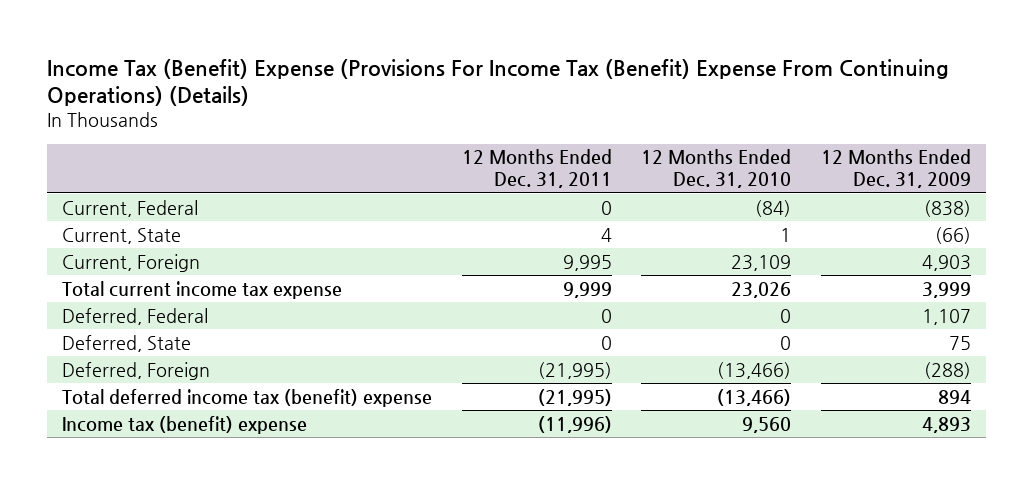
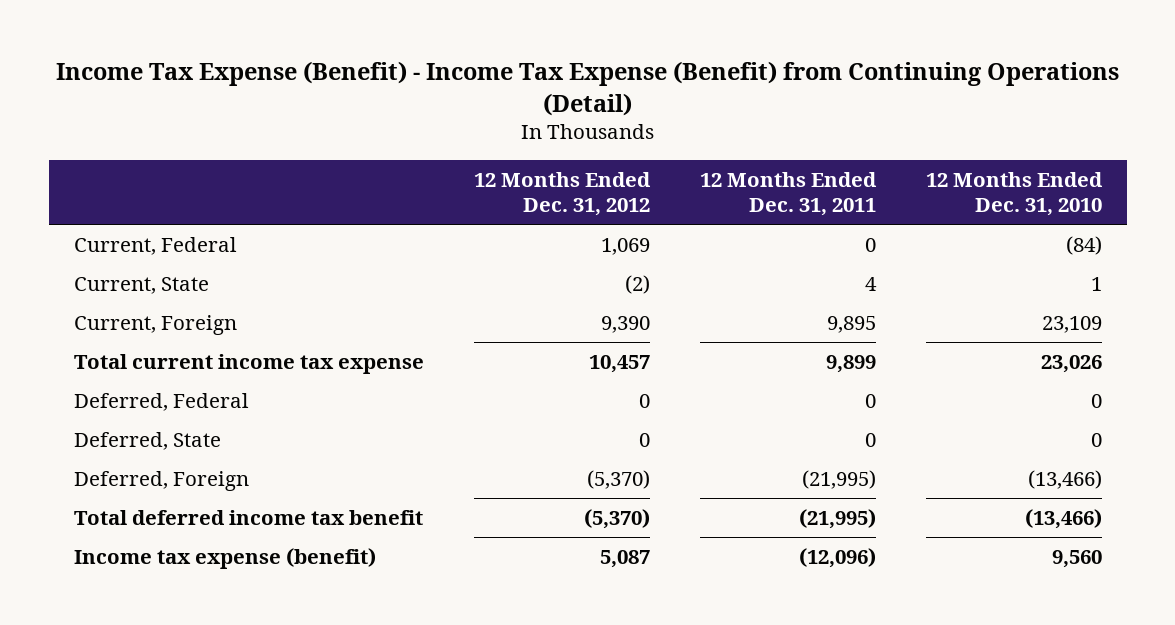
- Income Tax (Benefit) Expense (Provisions For Income Tax (Benefit) Expense From Continuing Operations) (Details)
+ Income Tax Expense (Benefit) - Income Tax Expense (Benefit) from Continuing Operations (Detail)
- | 12 Months Ended Dec. 31, 2011 | 12 Months Ended Dec. 31, 2010 | 12 Months Ended Dec. 31, 2009
+ | 12 Months Ended Dec. 31, 2012 | 12 Months Ended Dec. 31, 2011 | 12 Months Ended Dec. 31, 2010
- Current, Foreign | 9,995 | 23,109 | 4,903
- Total current income tax expense | 9,999 | 23,026 | 3,999
+ Current, Foreign | 9,390 | 9,895 | 23,109
+ Total current income tax expense | 10,457 | 9,899 | 23,026
- Total deferred income tax (benefit) expense | (21,995) | (13,466) | 894
- Income tax (benefit) expense | (11,996) | 9,560 | 4,893
+ Total deferred income tax benefit | (5,370) | (21,995) | (13,466)
+ Income tax expense (benefit) | 5,087 | (12,096) | 9,560

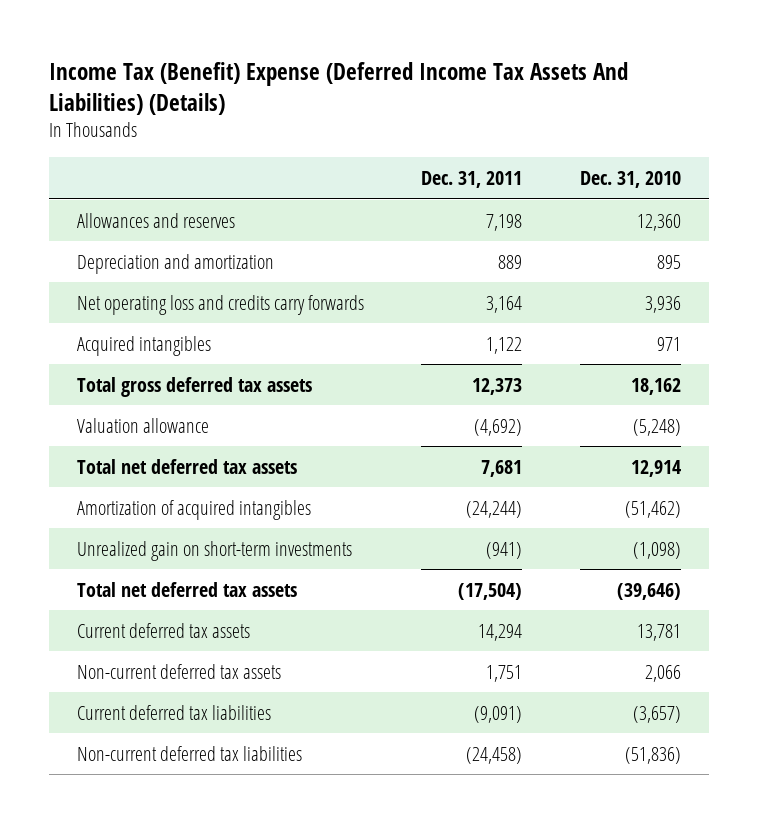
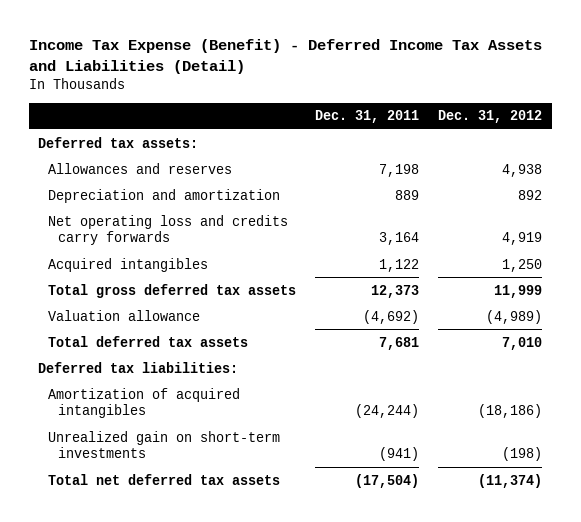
- Income Tax (Benefit) Expense (Deferred Income Tax Assets And Liabilities) (Details)
+ Income Tax Expense (Benefit) - Deferred Income Tax Assets and Liabilities (Detail)
- | Dec. 31, 2011 | Dec. 31, 2010
+ | Dec. 31, 2011 | Dec. 31, 2012
+ Deferred tax assets:
- Total net deferred tax assets | 7,681 | 12,914
+ Total deferred tax assets | 7,681 | 7,010
+ Deferred tax liabilities:
- Current deferred tax assets | 14,294 | 13,781
- Non-current deferred tax assets | 1,751 | 2,066
- Current deferred tax liabilities | (9,091) | (3,657)
- Non-current deferred tax liabilities | (24,458) | (51,836)

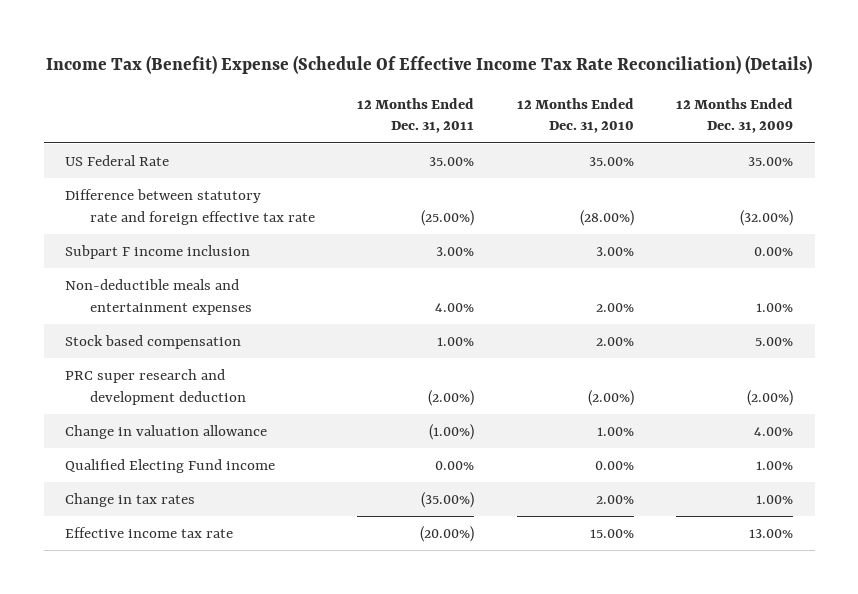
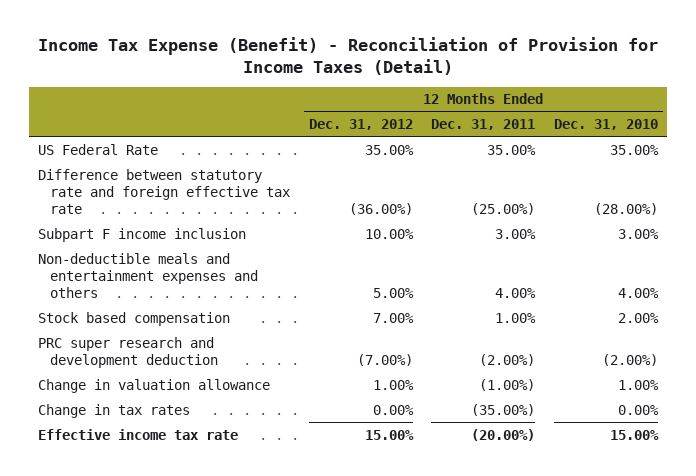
- Income Tax (Benefit) Expense (Schedule Of Effective Income Tax Rate Reconciliation) (Details)
+ Income Tax Expense (Benefit) - Reconciliation of Provision for Income Taxes (Detail)
- | 12 Months Ended Dec. 31, 2011 | 12 Months Ended Dec. 31, 2010 | 12 Months Ended Dec. 31, 2009
+ | 12 Months Ended Dec. 31, 2012 | 12 Months Ended Dec. 31, 2011 | 12 Months Ended Dec. 31, 2010
- Non-deductible meals and entertainment expenses | 4.00% | 2.00% | 1.00%
+ Non-deductible meals and entertainment expenses and others | 5.00% | 4.00% | 4.00%
- Qualified Electing Fund income | 0.00% | 0.00% | 1.00%
- Change in tax rates | (35.00%) | 2.00% | 1.00%
+ Change in tax rates | 0.00% | (35.00%) | 0.00%

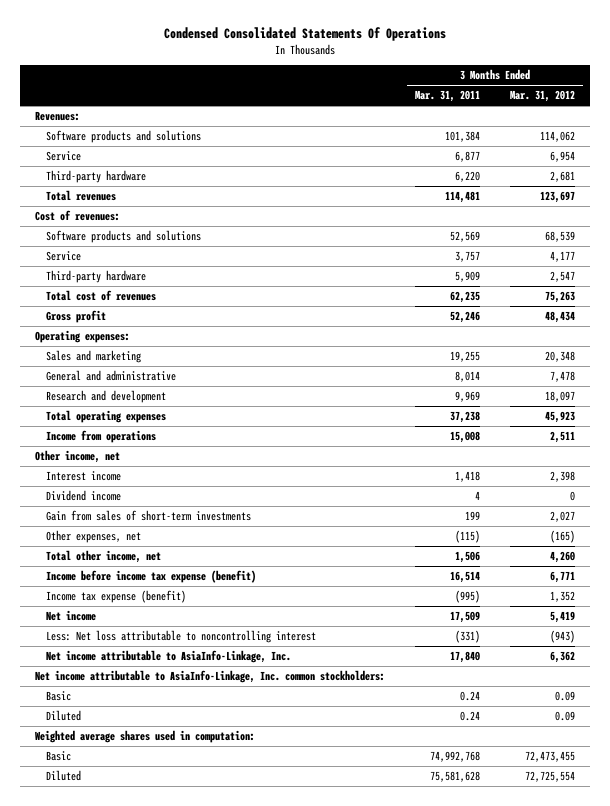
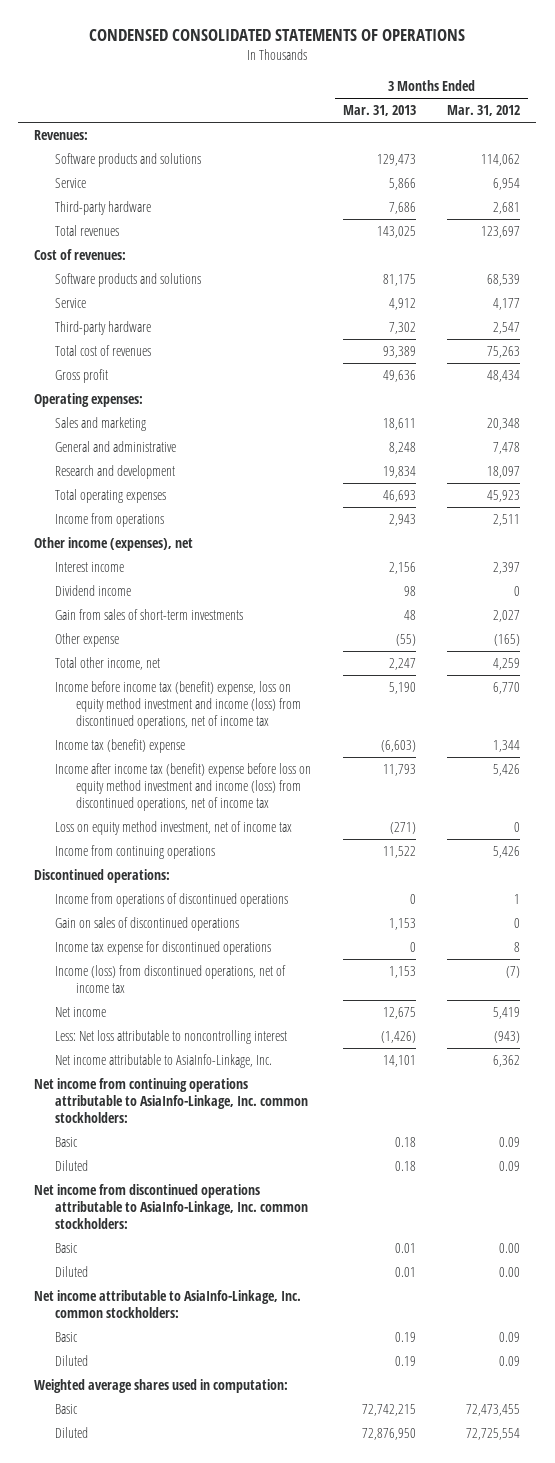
- Condensed Consolidated Statements Of Operations
+ CONDENSED CONSOLIDATED STATEMENTS OF OPERATIONS
- | 3 Months Ended Mar. 31, 2011 | 3 Months Ended Mar. 31, 2012
+ | 3 Months Ended Mar. 31, 2013 | 3 Months Ended Mar. 31, 2012
- Other income, net
- Interest income | 1,418 | 2,398
+ Other income (expenses), net
+ Interest income | 2,156 | 2,397
- Other expenses, net | (115) | (165)
- Total other income, net | 1,506 | 4,260
- Income before income tax expense (benefit) | 16,514 | 6,771
- Income tax expense (benefit) | (995) | 1,352
+ Other expense | (55) | (165)
+ Total other income, net | 2,247 | 4,259
+ Income before income tax (benefit) expense, loss on equity method investment and income (loss) from discontinued operations, net of income tax | 5,190 | 6,770
+ Income tax (benefit) expense | (6,603) | 1,344
+ Income after income tax (benefit) expense before loss on equity method investment and income (loss) from discontinued operations, net of income tax | 11,793 | 5,426
+ Loss on equity method investment, net of income tax | (271) | 0
+ Income from continuing operations | 11,522 | 5,426
+ Discontinued operations:
+ Income from operations of discontinued operations | 0 | 1
+ Gain on sales of discontinued operations | 1,153 | 0
+ Income tax expense for discontinued operations | 0 | 8
+ Income (loss) from discontinued operations, net of income tax | 1,153 | (7)
+ Net income from continuing operations attributable to AsiaInfo-Linkage, Inc. common stockholders:
+ Basic | 0.18 | 0.09
+ Diluted | 0.18 | 0.09
+ Net income from discontinued operations attributable to AsiaInfo-Linkage, Inc. common stockholders:
+ Basic | 0.01 | 0.00
+ Diluted | 0.01 | 0.00

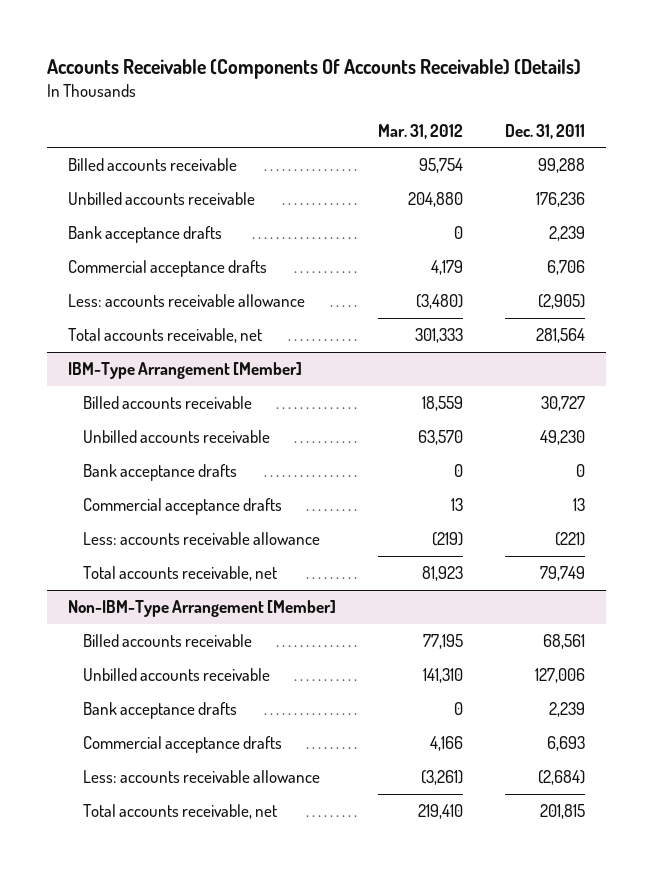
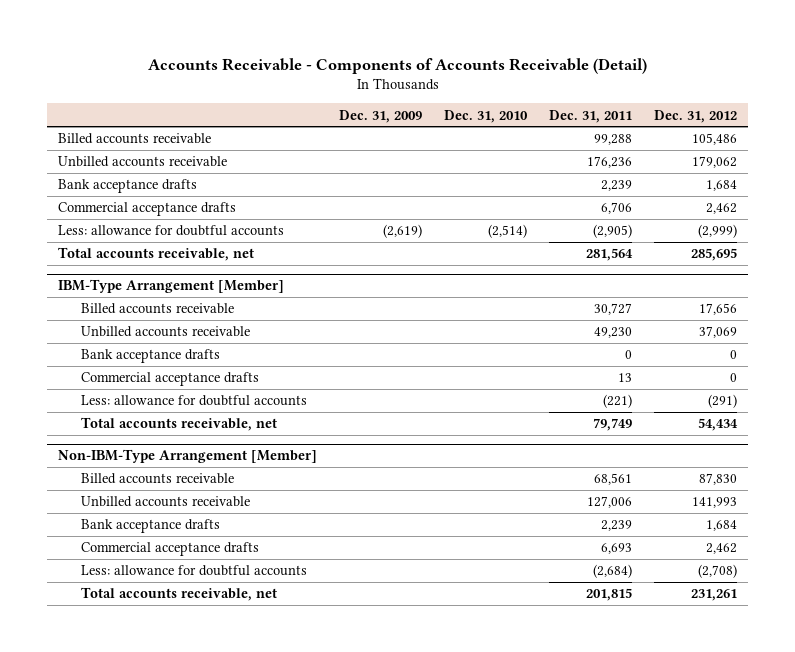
- Accounts Receivable (Components Of Accounts Receivable) (Details)
+ Accounts Receivable - Components of Accounts Receivable (Detail)
- | Mar. 31, 2012 | Dec. 31, 2011
+ | Dec. 31, 2009 | Dec. 31, 2010 | Dec. 31, 2011 | Dec. 31, 2012
- Less: accounts receivable allowance | (3,480) | (2,905)
+ Less: allowance for doubtful accounts | (2,619) | (2,514) | (2,905) | (2,999)
@ IBM-Type Arrangement [Member]
- Less: accounts receivable allowance | (219) | (221)
+ Less: allowance for doubtful accounts | | | (221) | (291)
@ Non-IBM-Type Arrangement [Member]
- Less: accounts receivable allowance | (3,261) | (2,684)
+ Less: allowance for doubtful accounts | | | (2,684) | (2,708)

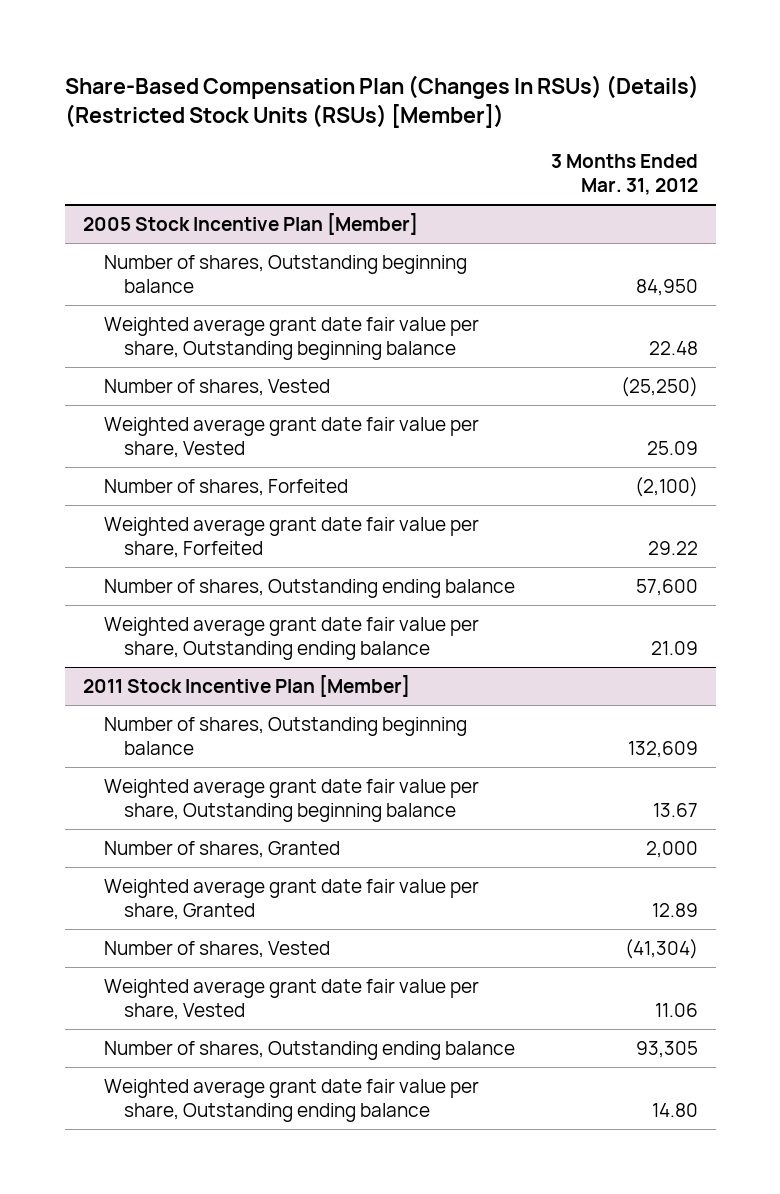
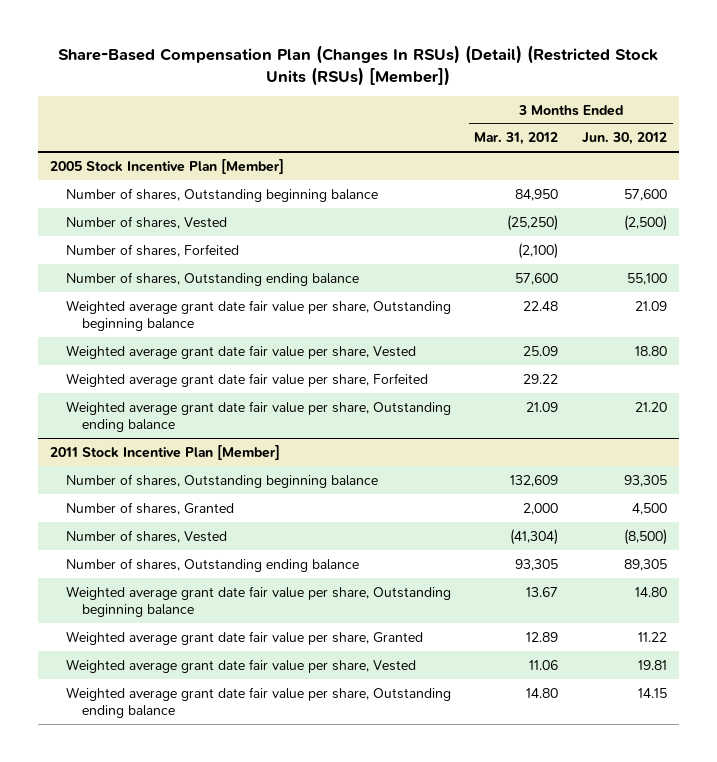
- Share-Based Compensation Plan (Changes In RSUs) (Details) (Restricted Stock Units (RSUs) [Member])
+ Share-Based Compensation Plan (Changes In RSUs) (Detail) (Restricted Stock Units (RSUs) [Member])
- | 3 Months Ended Mar. 31, 2012
+ | 3 Months Ended Mar. 31, 2012 | 3 Months Ended Jun. 30, 2012
@ 2005 Stock Incentive Plan [Member]
moved down: Weighted average grant date fair value per share, Outstanding beginning balance | 22.48 | 21.09
moved down: Weighted average grant date fair value per share, Vested | 25.09 | 18.80
moved down: Weighted average grant date fair value per share, Forfeited | 29.22 |
@ 2011 Stock Incentive Plan [Member]
moved down: Weighted average grant date fair value per share, Outstanding beginning balance | 13.67 | 14.80
moved down: Weighted average grant date fair value per share, Granted | 12.89 | 11.22
moved down: Weighted average grant date fair value per share, Vested | 11.06 | 19.81

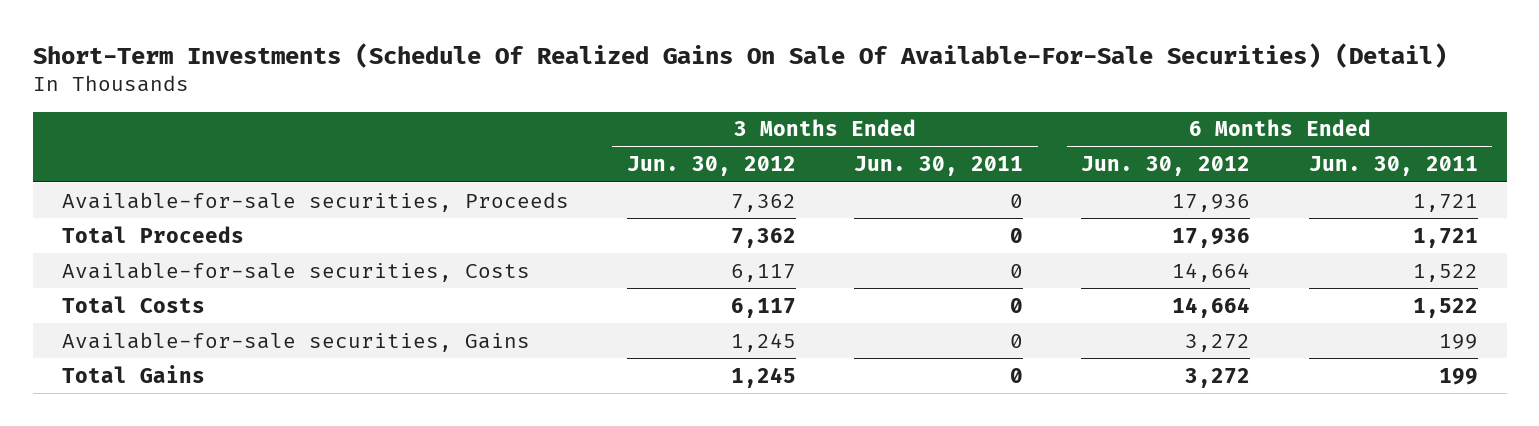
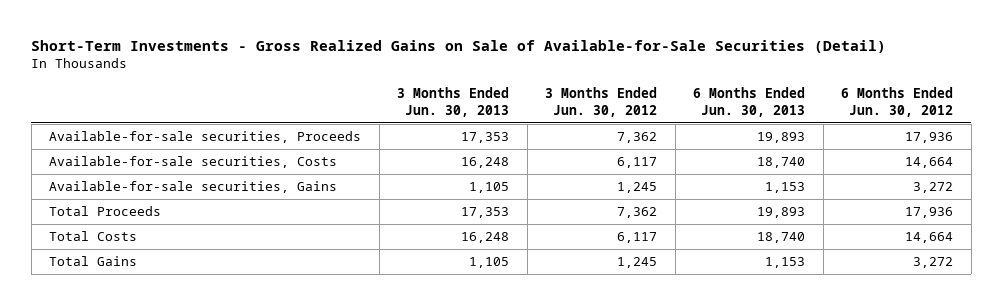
- Short-Term Investments (Schedule Of Realized Gains On Sale Of Available-For-Sale Securities) (Detail)
+ Short-Term Investments - Gross Realized Gains on Sale of Available-for-Sale Securities (Detail)
- | 3 Months Ended Jun. 30, 2012 | 3 Months Ended Jun. 30, 2011 | 6 Months Ended Jun. 30, 2012 | 6 Months Ended Jun. 30, 2011
+ | 3 Months Ended Jun. 30, 2013 | 3 Months Ended Jun. 30, 2012 | 6 Months Ended Jun. 30, 2013 | 6 Months Ended Jun. 30, 2012
moved down: Total Proceeds | 17,353 | 7,362 | 19,893 | 17,936
moved down: Total Costs | 16,248 | 6,117 | 18,740 | 14,664

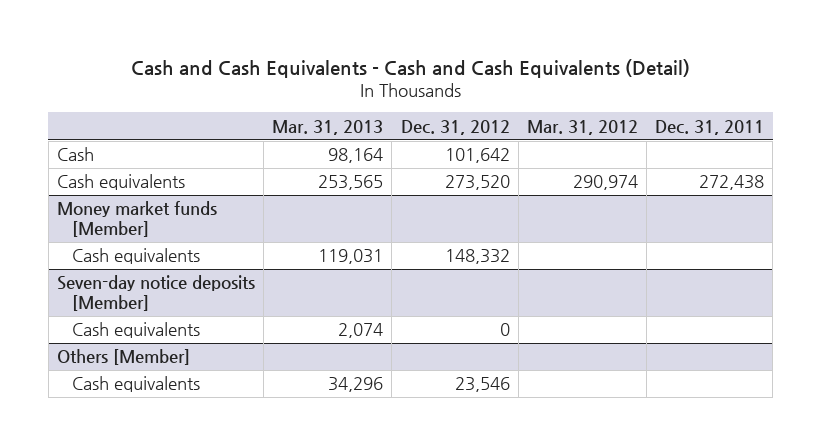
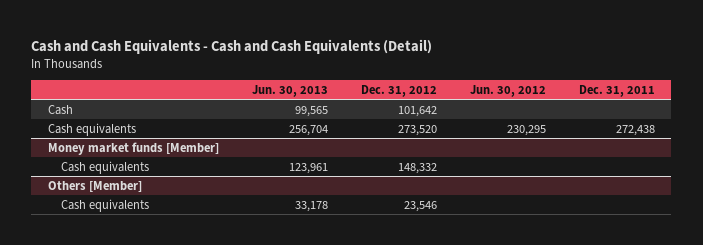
- | Mar. 31, 2013 | Dec. 31, 2012 | Mar. 31, 2012 | Dec. 31, 2011
+ | Jun. 30, 2013 | Dec. 31, 2012 | Jun. 30, 2012 | Dec. 31, 2011
- Seven-day notice deposits [Member]
- Cash equivalents | 2,074 | 0 | |

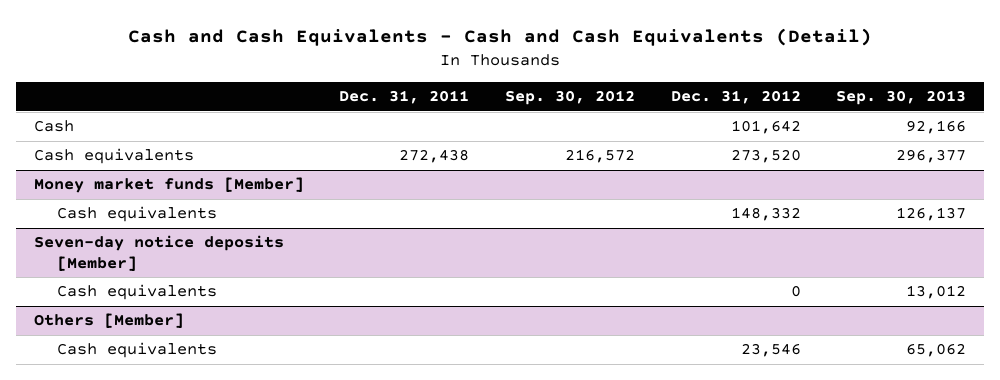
- | Jun. 30, 2013 | Dec. 31, 2012 | Jun. 30, 2012 | Dec. 31, 2011
+ | Dec. 31, 2011 | Sep. 30, 2012 | Dec. 31, 2012 | Sep. 30, 2013
+ Seven-day notice deposits [Member]
+ Cash equivalents | | | 0 | 13,012

